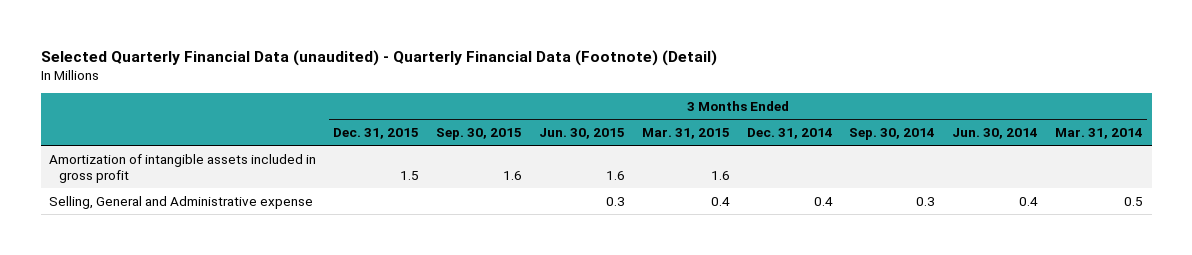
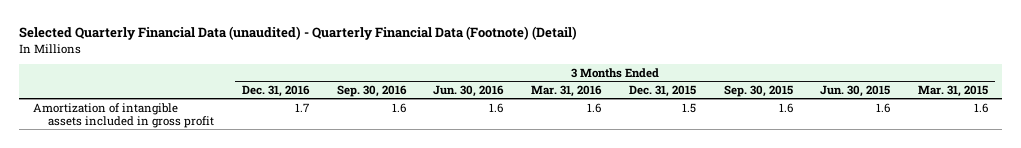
- | 3 Months Ended Dec. 31, 2015 | 3 Months Ended Sep. 30, 2015 | 3 Months Ended Jun. 30, 2015 | 3 Months Ended Mar. 31, 2015 | 3 Months Ended Dec. 31, 2014 | 3 Months Ended Sep. 30, 2014 | 3 Months Ended Jun. 30, 2014 | 3 Months Ended Mar. 31, 2014
+ | 3 Months Ended Dec. 31, 2016 | 3 Months Ended Sep. 30, 2016 | 3 Months Ended Jun. 30, 2016 | 3 Months Ended Mar. 31, 2016 | 3 Months Ended Dec. 31, 2015 | 3 Months Ended Sep. 30, 2015 | 3 Months Ended Jun. 30, 2015 | 3 Months Ended Mar. 31, 2015
- Selling, General and Administrative expense | | | 0.3 | 0.4 | 0.4 | 0.3 | 0.4 | 0.5

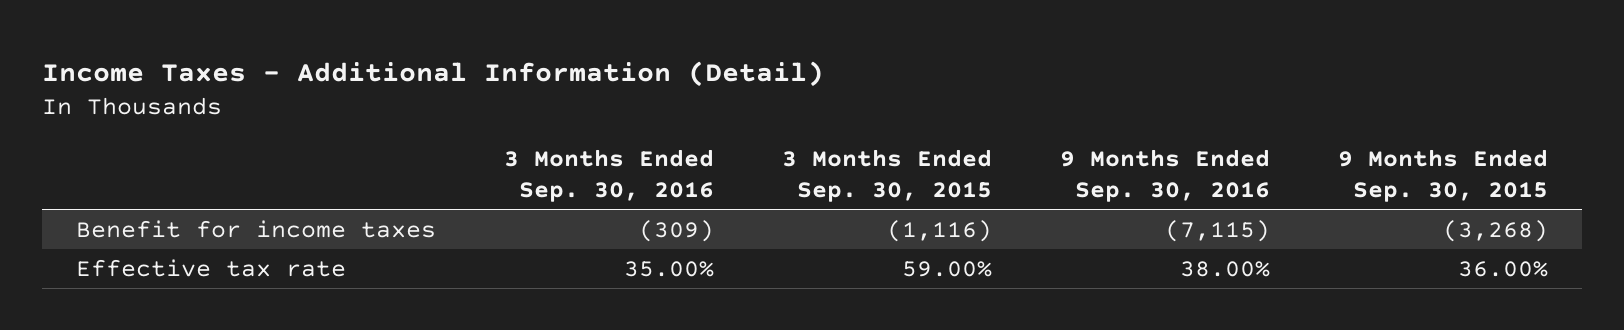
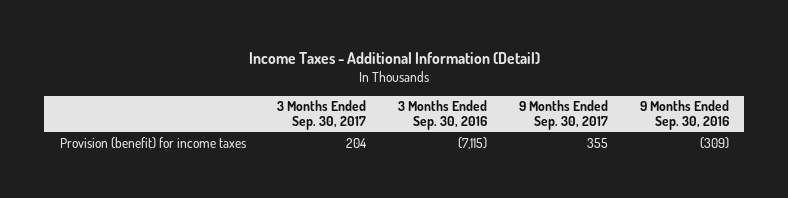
- | 3 Months Ended Sep. 30, 2016 | 3 Months Ended Sep. 30, 2015 | 9 Months Ended Sep. 30, 2016 | 9 Months Ended Sep. 30, 2015
+ | 3 Months Ended Sep. 30, 2017 | 3 Months Ended Sep. 30, 2016 | 9 Months Ended Sep. 30, 2017 | 9 Months Ended Sep. 30, 2016
- Benefit for income taxes | (309) | (1,116) | (7,115) | (3,268)
- Effective tax rate | 35.00% | 59.00% | 38.00% | 36.00%
+ Provision (benefit) for income taxes | 204 | (7,115) | 355 | (309)

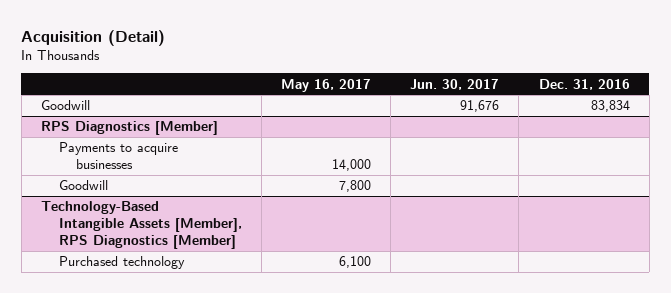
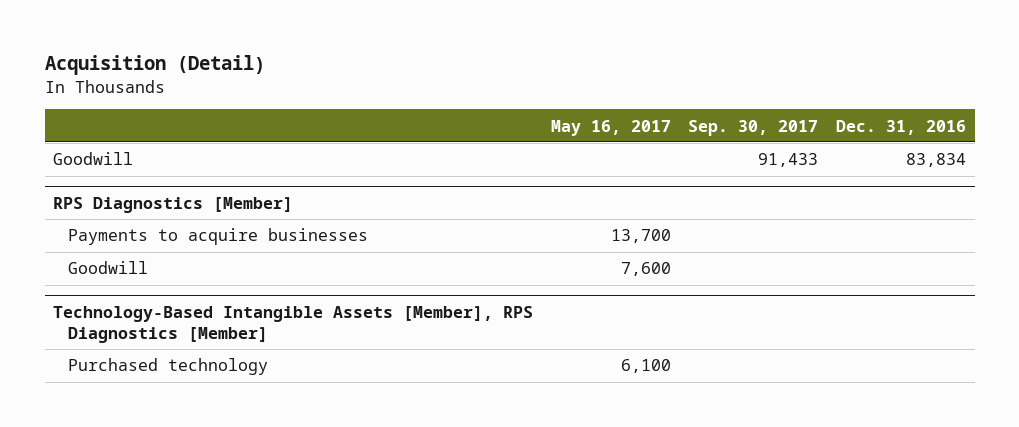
- | May 16, 2017 | Jun. 30, 2017 | Dec. 31, 2016
+ | May 16, 2017 | Sep. 30, 2017 | Dec. 31, 2016
@ RPS Diagnostics [Member]
- Payments to acquire businesses | 14,000 | |
- Goodwill | 7,800 | |
+ Payments to acquire businesses | 13,700 | |
+ Goodwill | 7,600 | |

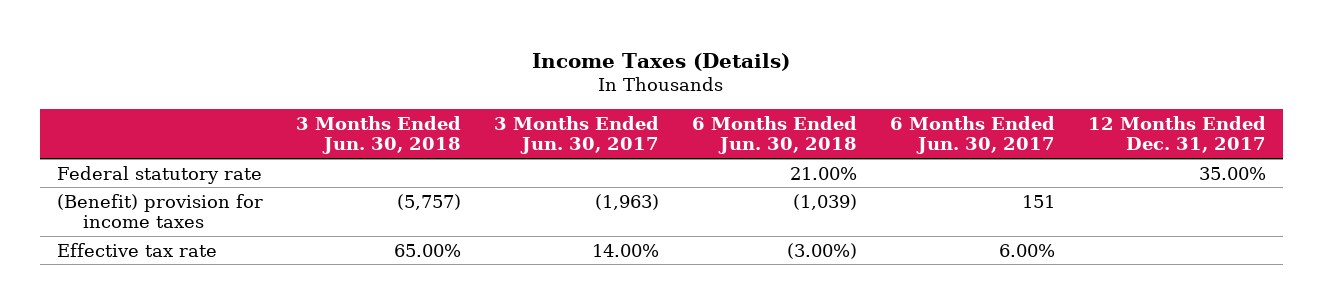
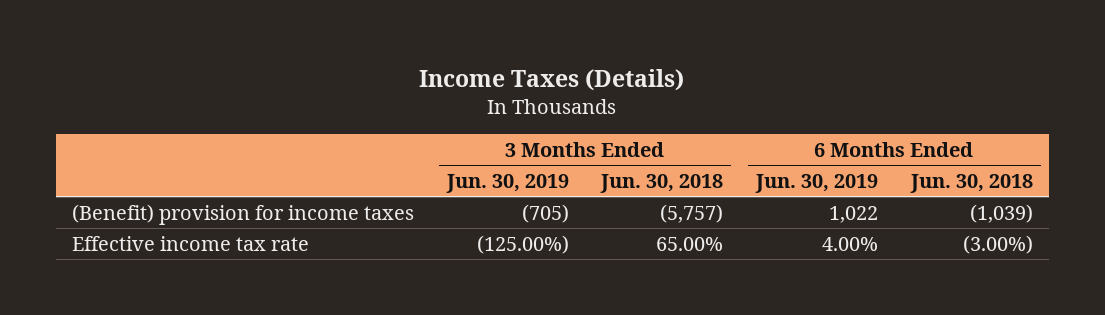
- | 3 Months Ended Jun. 30, 2018 | 3 Months Ended Jun. 30, 2017 | 6 Months Ended Jun. 30, 2018 | 6 Months Ended Jun. 30, 2017 | 12 Months Ended Dec. 31, 2017
+ | 3 Months Ended Jun. 30, 2019 | 3 Months Ended Jun. 30, 2018 | 6 Months Ended Jun. 30, 2019 | 6 Months Ended Jun. 30, 2018
- Federal statutory rate | | | 21.00% | | 35.00%
- Effective tax rate | 65.00% | 14.00% | (3.00%) | 6.00% |
+ Effective income tax rate | (125.00%) | 65.00% | 4.00% | (3.00%)

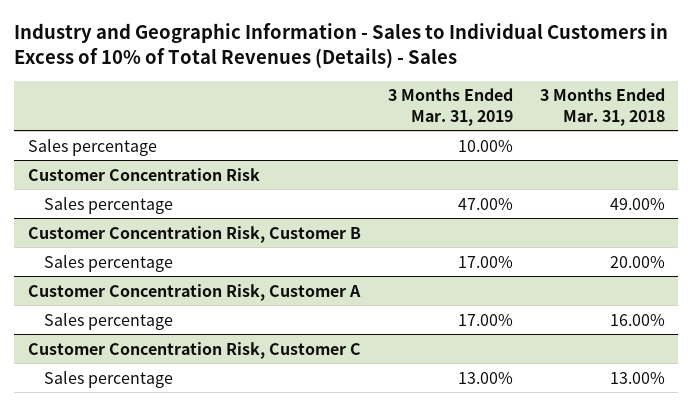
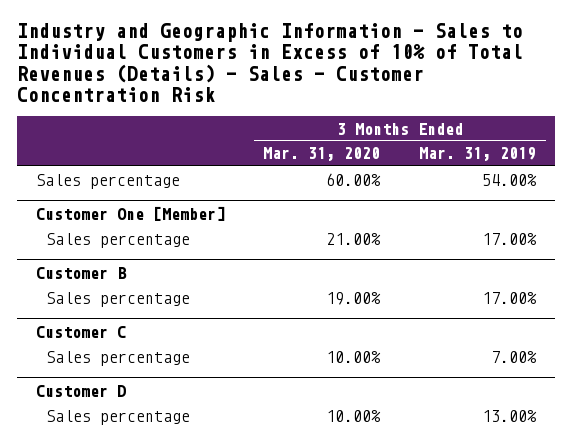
- Industry and Geographic Information - Sales to Individual Customers in Excess of 10% of Total Revenues (Details) - Sales
+ Industry and Geographic Information - Sales to Individual Customers in Excess of 10% of Total Revenues (Details) - Sales - Customer Concentration Risk
- | 3 Months Ended Mar. 31, 2019 | 3 Months Ended Mar. 31, 2018
+ | 3 Months Ended Mar. 31, 2020 | 3 Months Ended Mar. 31, 2019
- Sales percentage | 10.00% |
- Customer Concentration Risk
- Sales percentage | 47.00% | 49.00%
- Customer Concentration Risk, Customer B
+ Sales percentage | 60.00% | 54.00%
+ Customer One [Member]
- Customer Concentration Risk, Customer A
+ Customer B
- Customer Concentration Risk, Customer C
+ Customer C
+ Sales percentage | 10.00% | 7.00%
+ Customer D

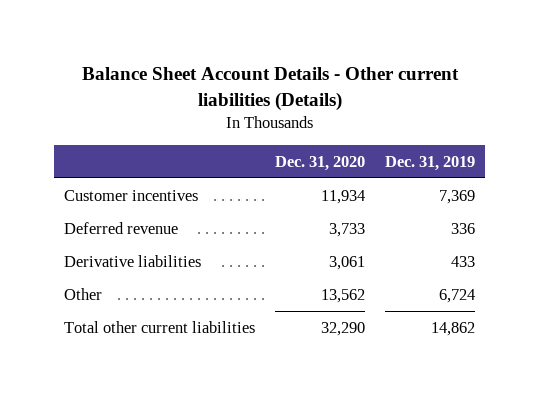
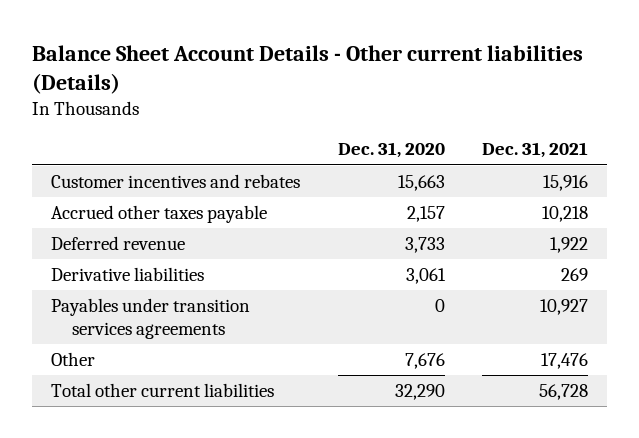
- | Dec. 31, 2020 | Dec. 31, 2019
+ | Dec. 31, 2020 | Dec. 31, 2021
- Customer incentives | 11,934 | 7,369
+ Customer incentives and rebates | 15,663 | 15,916
+ Accrued other taxes payable | 2,157 | 10,218
- Other | 13,562 | 6,724
+ Payables under transition services agreements | 0 | 10,927
+ Other | 7,676 | 17,476

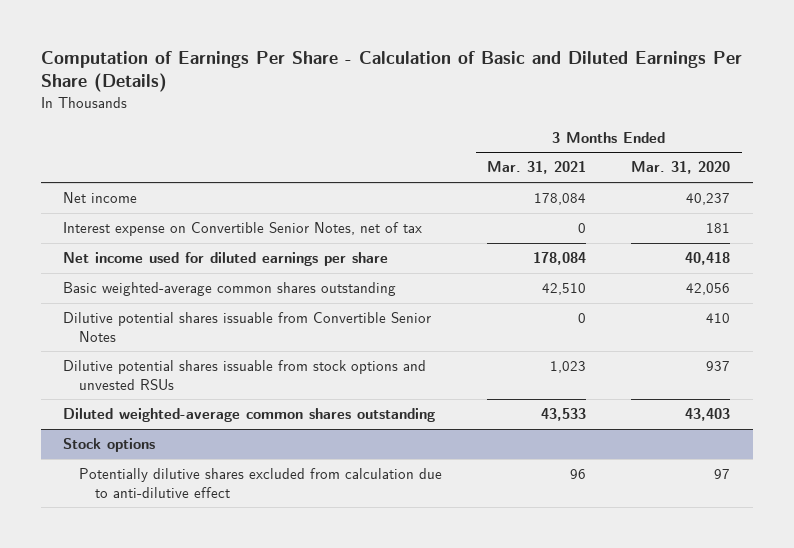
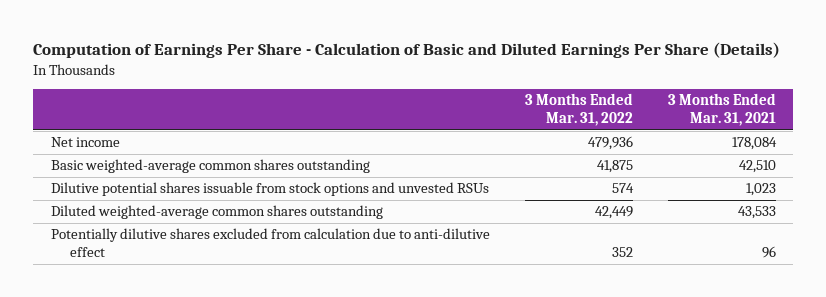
- | 3 Months Ended Mar. 31, 2021 | 3 Months Ended Mar. 31, 2020
+ | 3 Months Ended Mar. 31, 2022 | 3 Months Ended Mar. 31, 2021
- Interest expense on Convertible Senior Notes, net of tax | 0 | 181
- Net income used for diluted earnings per share | 178,084 | 40,418
- Dilutive potential shares issuable from Convertible Senior Notes | 0 | 410
- Stock options

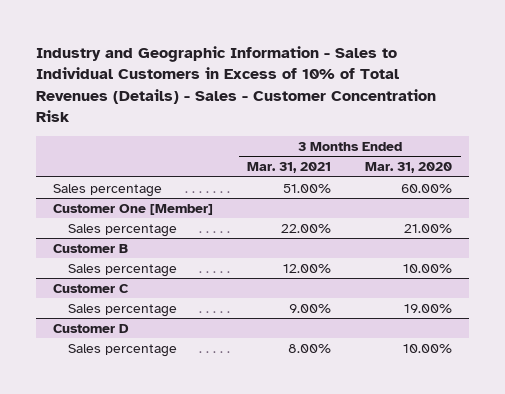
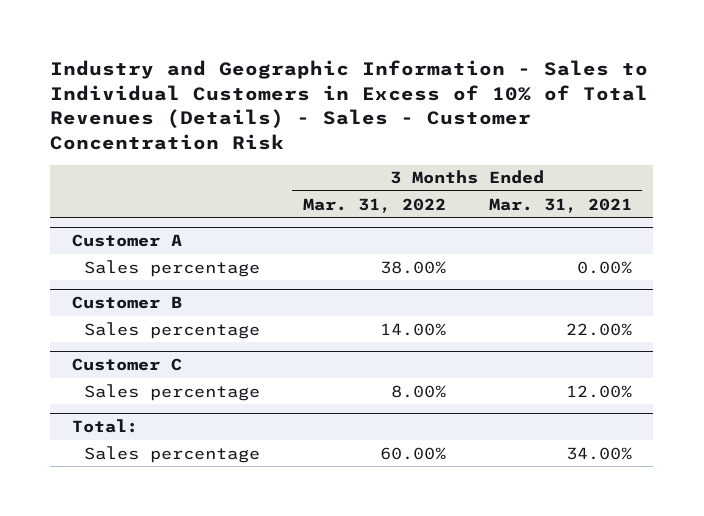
- | 3 Months Ended Mar. 31, 2021 | 3 Months Ended Mar. 31, 2020
+ | 3 Months Ended Mar. 31, 2022 | 3 Months Ended Mar. 31, 2021
- Sales percentage | 51.00% | 60.00%
- Customer One [Member]
- Sales percentage | 22.00% | 21.00%
+ Customer A
+ Sales percentage | 38.00% | 0.00%
@ Customer B
- Sales percentage | 12.00% | 10.00%
+ Sales percentage | 14.00% | 22.00%
@ Customer C
- Sales percentage | 9.00% | 19.00%
- Customer D
- Sales percentage | 8.00% | 10.00%
@ Customer C
+ Sales percentage | 8.00% | 12.00%
+ Total:
+ Sales percentage | 60.00% | 34.00%

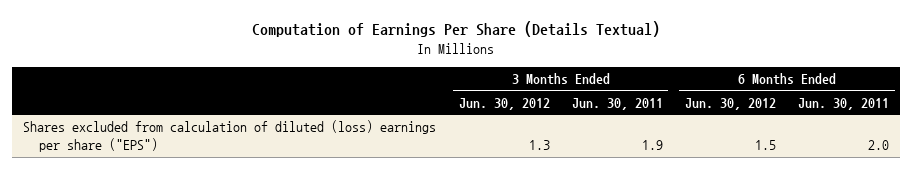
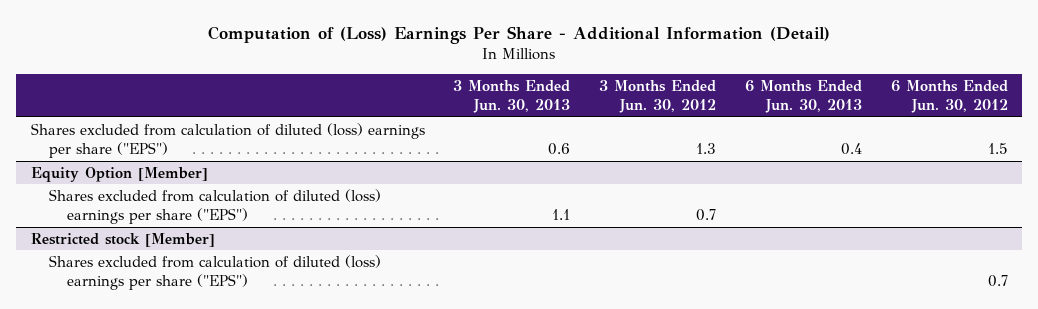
- Computation of Earnings Per Share (Details Textual)
+ Computation of (Loss) Earnings Per Share - Additional Information (Detail)
- | 3 Months Ended Jun. 30, 2012 | 3 Months Ended Jun. 30, 2011 | 6 Months Ended Jun. 30, 2012 | 6 Months Ended Jun. 30, 2011
+ | 3 Months Ended Jun. 30, 2013 | 3 Months Ended Jun. 30, 2012 | 6 Months Ended Jun. 30, 2013 | 6 Months Ended Jun. 30, 2012
+ Equity Option [Member]
+ Shares excluded from calculation of diluted (loss) earnings per share ("EPS") | 1.1 | 0.7 | |
+ Restricted stock [Member]
+ Shares excluded from calculation of diluted (loss) earnings per share ("EPS") | | | | 0.7

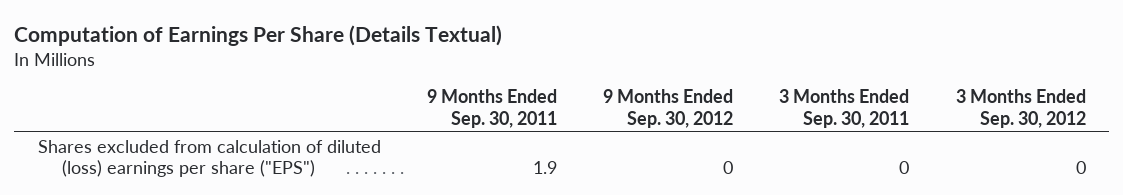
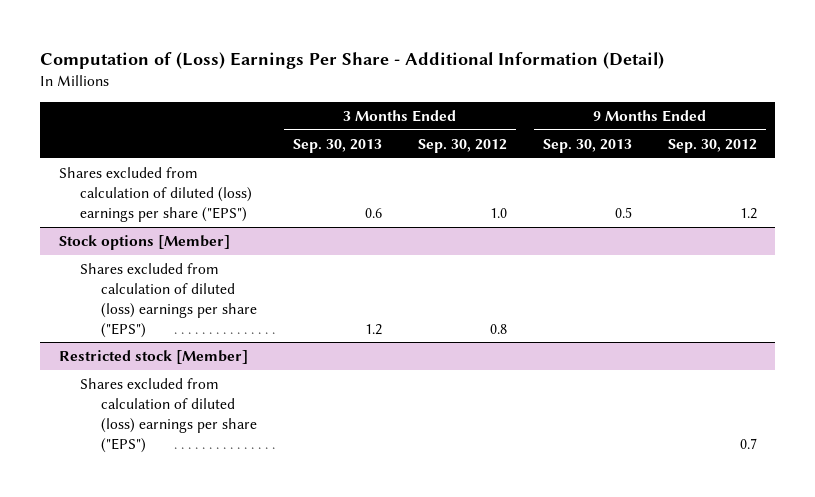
- Computation of Earnings Per Share (Details Textual)
+ Computation of (Loss) Earnings Per Share - Additional Information (Detail)
- | 9 Months Ended Sep. 30, 2011 | 9 Months Ended Sep. 30, 2012 | 3 Months Ended Sep. 30, 2011 | 3 Months Ended Sep. 30, 2012
+ | 3 Months Ended Sep. 30, 2013 | 3 Months Ended Sep. 30, 2012 | 9 Months Ended Sep. 30, 2013 | 9 Months Ended Sep. 30, 2012
- Shares excluded from calculation of diluted (loss) earnings per share ("EPS") | 1.9 | 0 | 0 | 0
+ Shares excluded from calculation of diluted (loss) earnings per share ("EPS") | 0.6 | 1.0 | 0.5 | 1.2
+ Stock options [Member]
+ Shares excluded from calculation of diluted (loss) earnings per share ("EPS") | 1.2 | 0.8 | |
+ Restricted stock [Member]
+ Shares excluded from calculation of diluted (loss) earnings per share ("EPS") | | | | 0.7

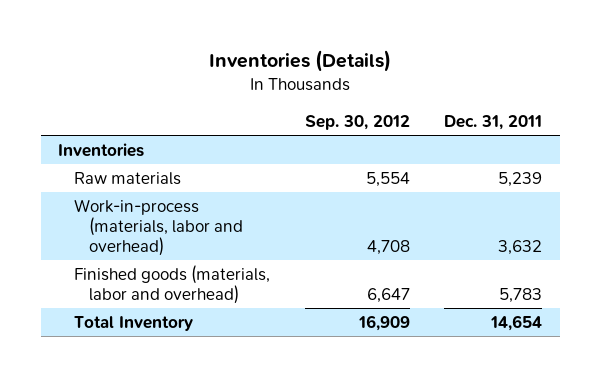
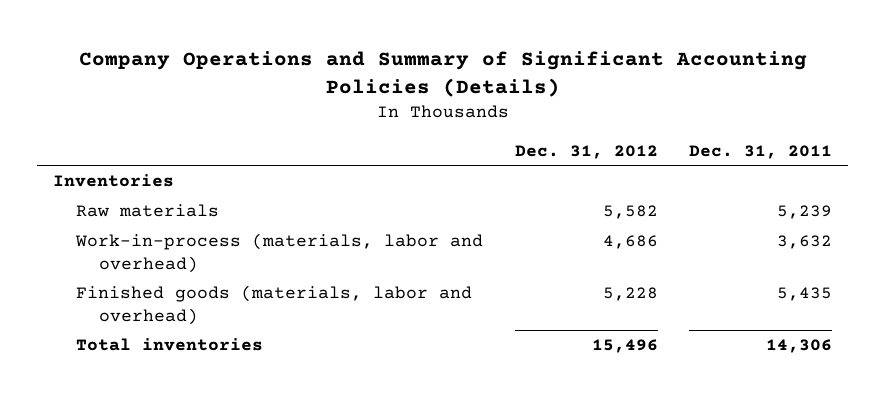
- Inventories (Details)
+ Company Operations and Summary of Significant Accounting Policies (Details)
- | Sep. 30, 2012 | Dec. 31, 2011
+ | Dec. 31, 2012 | Dec. 31, 2011
- Finished goods (materials, labor and overhead) | 6,647 | 5,783
- Total Inventory | 16,909 | 14,654
+ Finished goods (materials, labor and overhead) | 5,228 | 5,435
+ Total inventories | 15,496 | 14,306

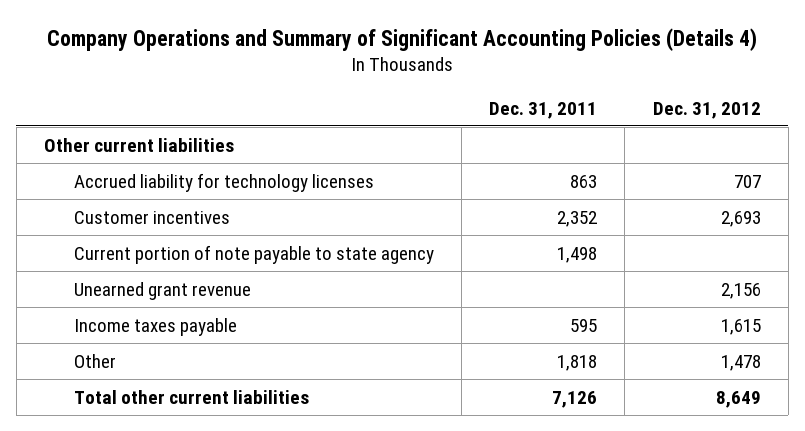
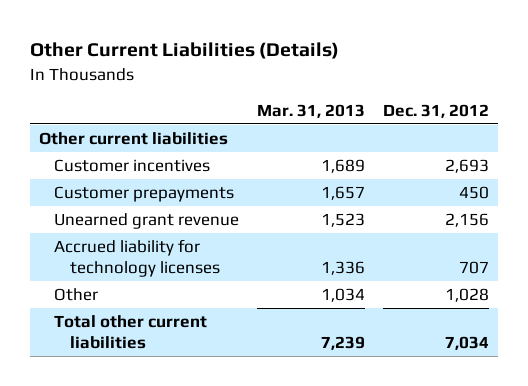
- Company Operations and Summary of Significant Accounting Policies (Details 4)
+ Other Current Liabilities (Details)
- | Dec. 31, 2011 | Dec. 31, 2012
+ | Mar. 31, 2013 | Dec. 31, 2012
- Current portion of note payable to state agency | 1,498 |
+ Customer prepayments | 1,657 | 450
- Income taxes payable | 595 | 1,615
- Other | 1,818 | 1,478
- Total other current liabilities | 7,126 | 8,649
moved down: Accrued liability for technology licenses | 1,336 | 707
+ Other | 1,034 | 1,028
+ Total other current liabilities | 7,239 | 7,034

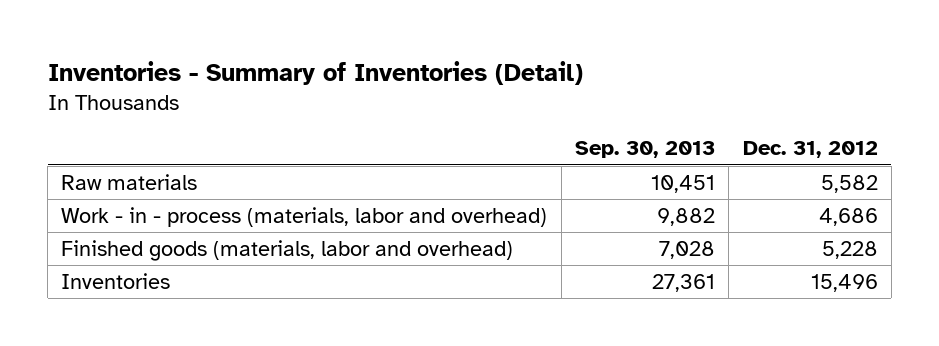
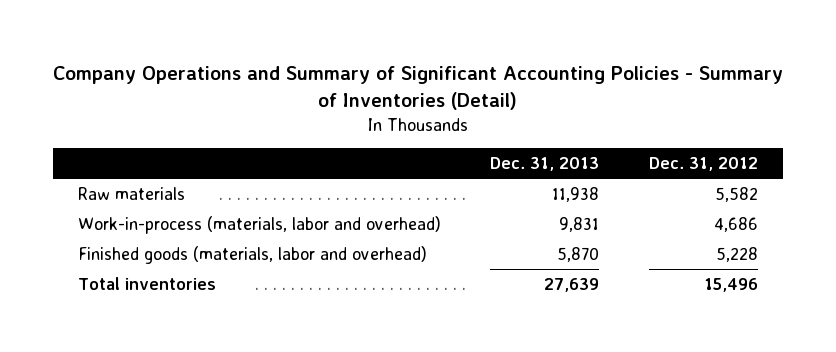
- Inventories - Summary of Inventories (Detail)
+ Company Operations and Summary of Significant Accounting Policies - Summary of Inventories (Detail)
- | Sep. 30, 2013 | Dec. 31, 2012
+ | Dec. 31, 2013 | Dec. 31, 2012
- Work - in - process (materials, labor and overhead) | 9,882 | 4,686
+ Work-in-process (materials, labor and overhead) | 9,831 | 4,686
- Inventories | 27,361 | 15,496
+ Total inventories | 27,639 | 15,496

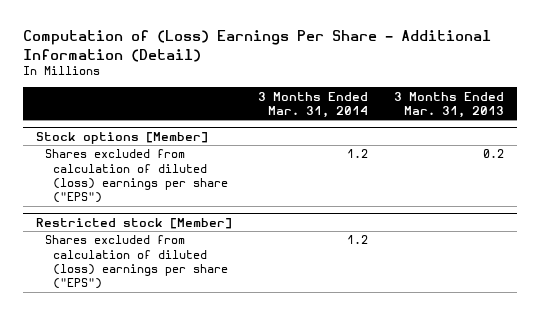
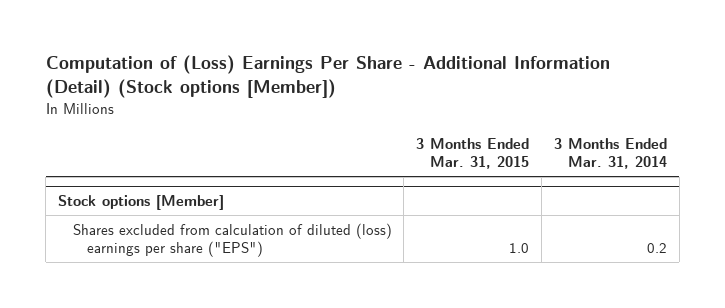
- Computation of (Loss) Earnings Per Share - Additional Information (Detail)
+ Computation of (Loss) Earnings Per Share - Additional Information (Detail) (Stock options [Member])
- | 3 Months Ended Mar. 31, 2014 | 3 Months Ended Mar. 31, 2013
+ | 3 Months Ended Mar. 31, 2015 | 3 Months Ended Mar. 31, 2014
@ Stock options [Member]
- Shares excluded from calculation of diluted (loss) earnings per share ("EPS") | 1.2 | 0.2
- Restricted stock [Member]
- Shares excluded from calculation of diluted (loss) earnings per share ("EPS") | 1.2 |
@ Stock options [Member]
+ Shares excluded from calculation of diluted (loss) earnings per share ("EPS") | 1.0 | 0.2

